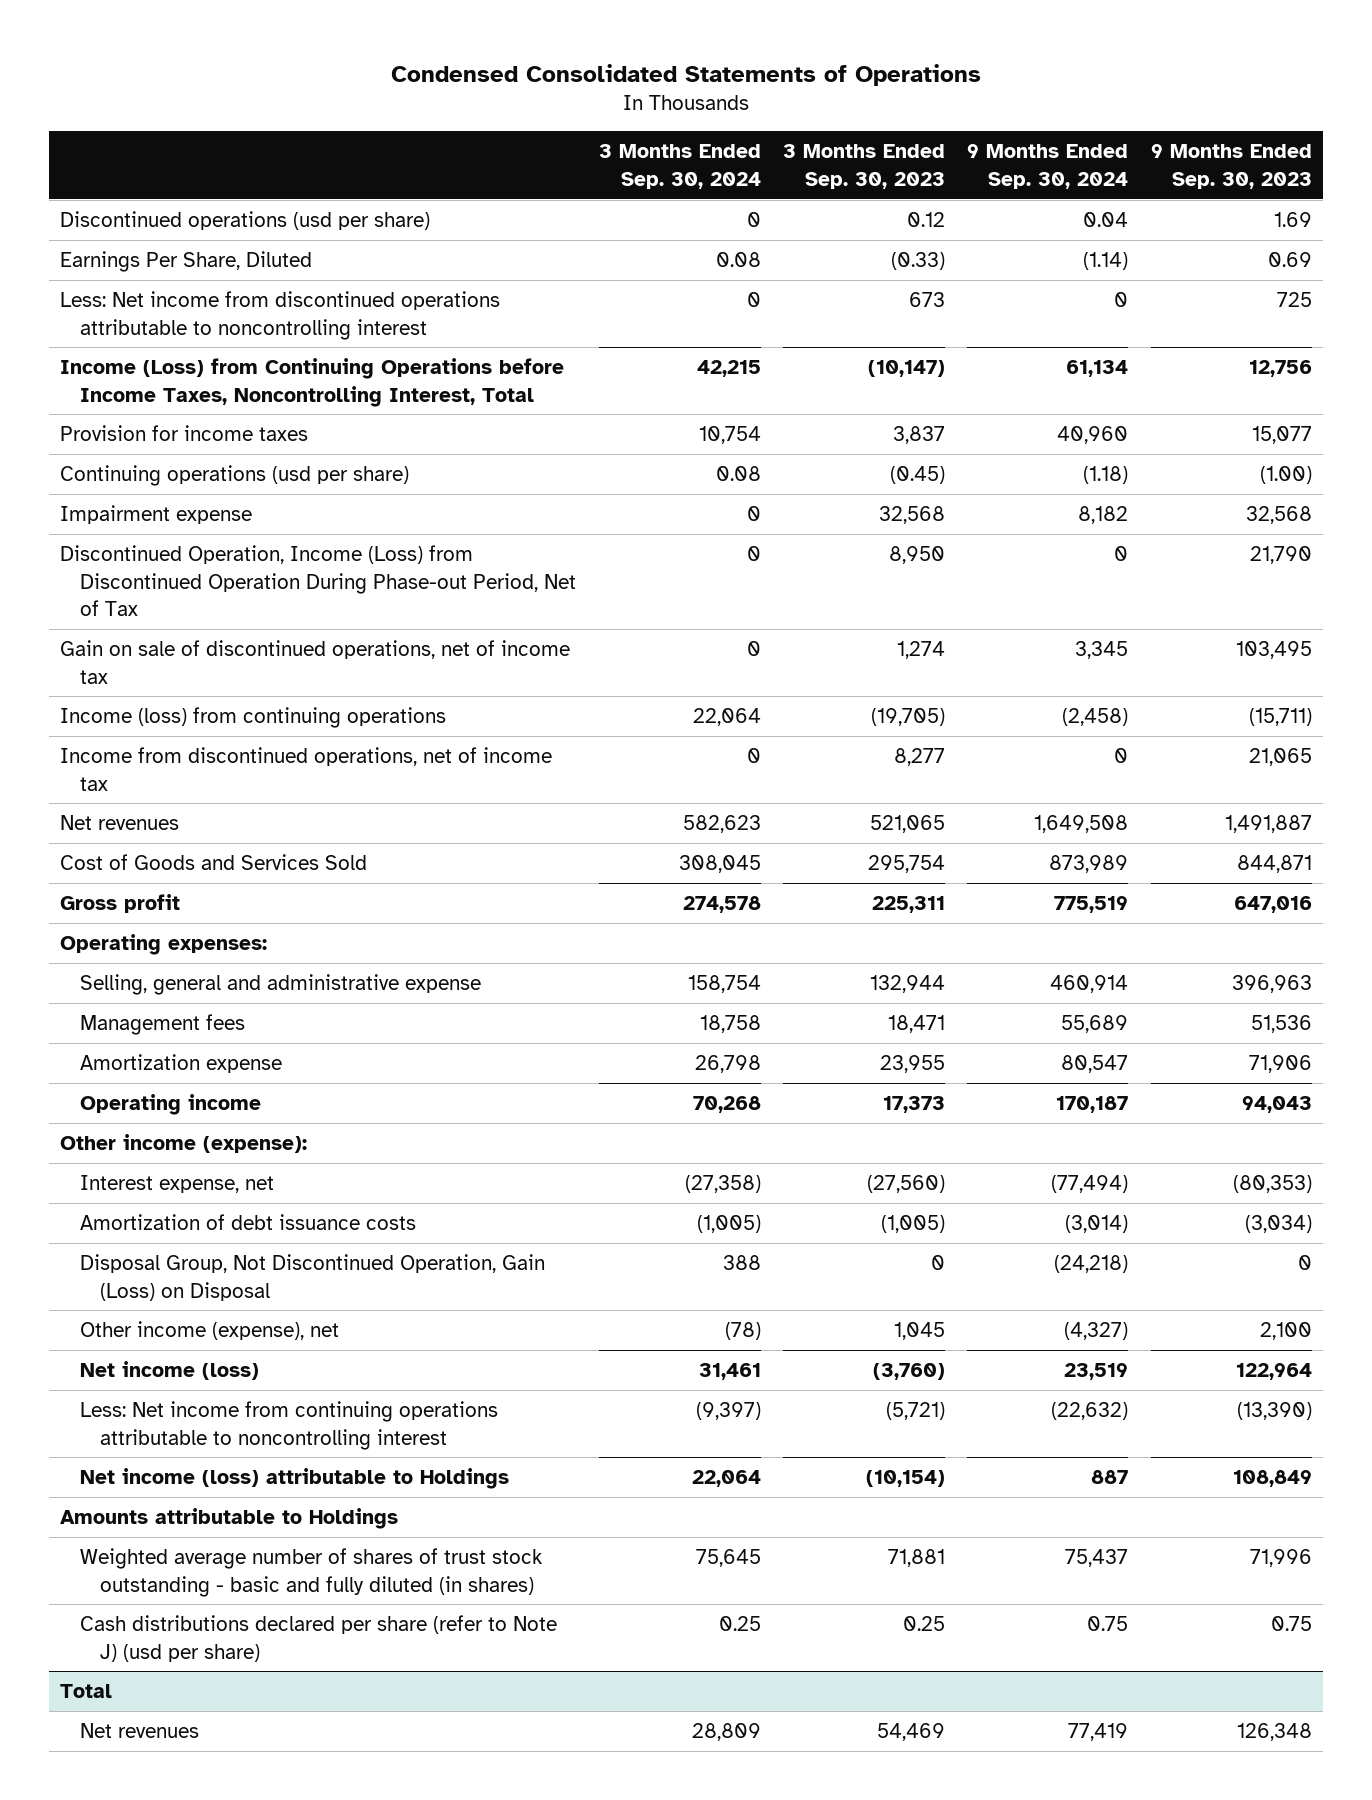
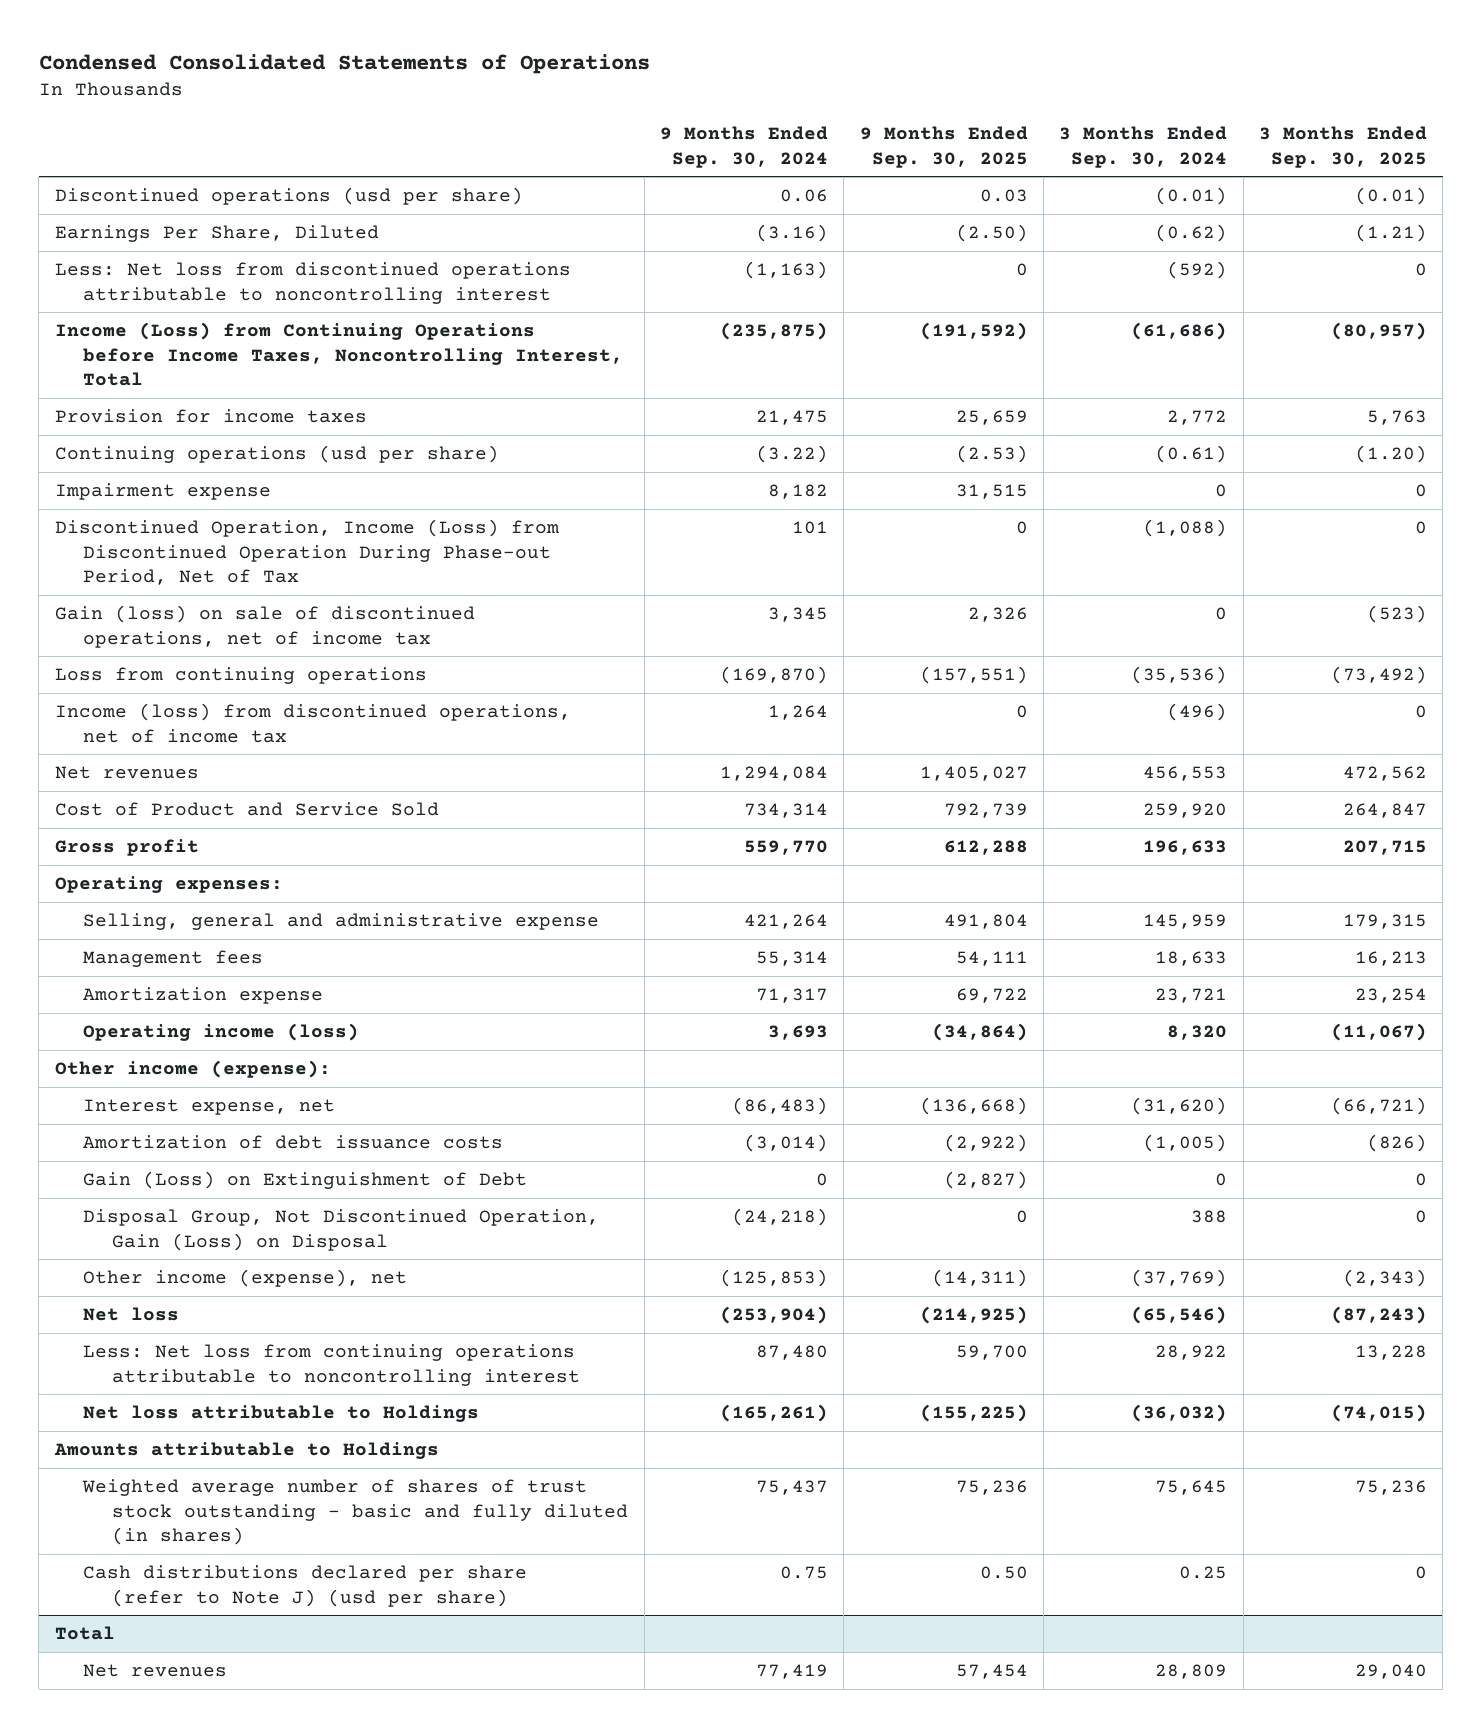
- | 3 Months Ended Sep. 30, 2024 | 3 Months Ended Sep. 30, 2023 | 9 Months Ended Sep. 30, 2024 | 9 Months Ended Sep. 30, 2023
+ | 9 Months Ended Sep. 30, 2024 | 9 Months Ended Sep. 30, 2025 | 3 Months Ended Sep. 30, 2024 | 3 Months Ended Sep. 30, 2025
- Discontinued operations (usd per share) | 0 | 0.12 | 0.04 | 1.69
- Earnings Per Share, Diluted | 0.08 | (0.33) | (1.14) | 0.69
- Less: Net income from discontinued operations attributable to noncontrolling interest | 0 | 673 | 0 | 725
- Income (Loss) from Continuing Operations before Income Taxes, Noncontrolling Interest, Total | 42,215 | (10,147) | 61,134 | 12,756
- Provision for income taxes | 10,754 | 3,837 | 40,960 | 15,077
- Continuing operations (usd per share) | 0.08 | (0.45) | (1.18) | (1.00)
+ Discontinued operations (usd per share) | 0.06 | 0.03 | (0.01) | (0.01)
+ Earnings Per Share, Diluted | (3.16) | (2.50) | (0.62) | (1.21)
+ Less: Net loss from discontinued operations attributable to noncontrolling interest | (1,163) | 0 | (592) | 0
+ Income (Loss) from Continuing Operations before Income Taxes, Noncontrolling Interest, Total | (235,875) | (191,592) | (61,686) | (80,957)
+ Provision for income taxes | 21,475 | 25,659 | 2,772 | 5,763
+ Continuing operations (usd per share) | (3.22) | (2.53) | (0.61) | (1.20)
- Discontinued Operation, Income (Loss) from Discontinued Operation During Phase-out Period, Net of Tax | 0 | 8,950 | 0 | 21,790
- Gain on sale of discontinued operations, net of income tax | 0 | 1,274 | 3,345 | 103,495
- Income (loss) from continuing operations | 22,064 | (19,705) | (2,458) | (15,711)
- Income from discontinued operations, net of income tax | 0 | 8,277 | 0 | 21,065
- Net revenues | 582,623 | 521,065 | 1,649,508 | 1,491,887
- Cost of Goods and Services Sold | 308,045 | 295,754 | 873,989 | 844,871
- Gross profit | 274,578 | 225,311 | 775,519 | 647,016
+ Discontinued Operation, Income (Loss) from Discontinued Operation During Phase-out Period, Net of Tax | 101 | 0 | (1,088) | 0
+ Gain (loss) on sale of discontinued operations, net of income tax | 3,345 | 2,326 | 0 | (523)
+ Loss from continuing operations | (169,870) | (157,551) | (35,536) | (73,492)
+ Income (loss) from discontinued operations, net of income tax | 1,264 | 0 | (496) | 0
+ Net revenues | 1,294,084 | 1,405,027 | 456,553 | 472,562
+ Cost of Product and Service Sold | 734,314 | 792,739 | 259,920 | 264,847
+ Gross profit | 559,770 | 612,288 | 196,633 | 207,715
- Selling, general and administrative expense | 158,754 | 132,944 | 460,914 | 396,963
- Management fees | 18,758 | 18,471 | 55,689 | 51,536
- Amortization expense | 26,798 | 23,955 | 80,547 | 71,906
- Operating income | 70,268 | 17,373 | 170,187 | 94,043
+ Selling, general and administrative expense | 421,264 | 491,804 | 145,959 | 179,315
+ Management fees | 55,314 | 54,111 | 18,633 | 16,213
+ Amortization expense | 71,317 | 69,722 | 23,721 | 23,254
+ Operating income (loss) | 3,693 | (34,864) | 8,320 | (11,067)
- Interest expense, net | (27,358) | (27,560) | (77,494) | (80,353)
+ Interest expense, net | (86,483) | (136,668) | (31,620) | (66,721)
+ Gain (Loss) on Extinguishment of Debt | 0 | (2,827) | 0 | 0
- Other income (expense), net | (78) | 1,045 | (4,327) | 2,100
- Net income (loss) | 31,461 | (3,760) | 23,519 | 122,964
- Less: Net income from continuing operations attributable to noncontrolling interest | (9,397) | (5,721) | (22,632) | (13,390)
- Net income (loss) attributable to Holdings | 22,064 | (10,154) | 887 | 108,849
+ Other income (expense), net | (125,853) | (14,311) | (37,769) | (2,343)
+ Net loss | (253,904) | (214,925) | (65,546) | (87,243)
+ Less: Net loss from continuing operations attributable to noncontrolling interest | 87,480 | 59,700 | 28,922 | 13,228
+ Net loss attributable to Holdings | (165,261) | (155,225) | (36,032) | (74,015)

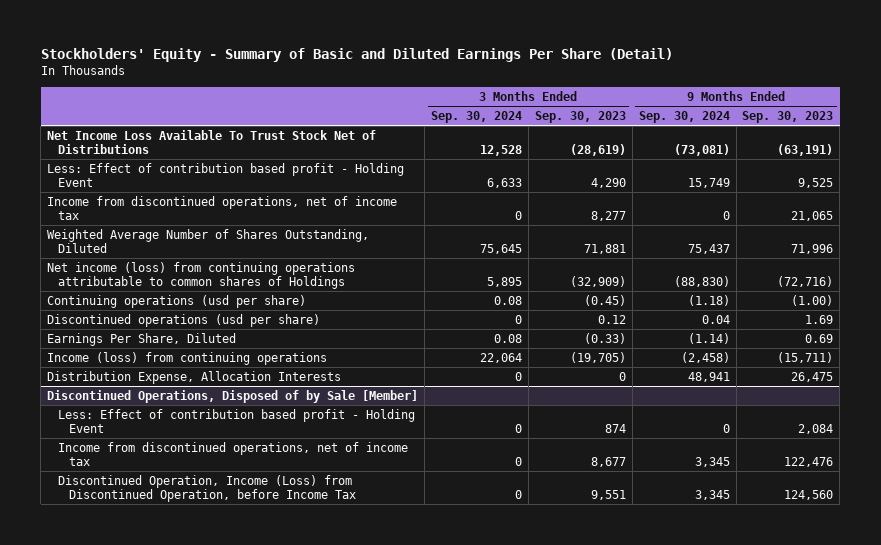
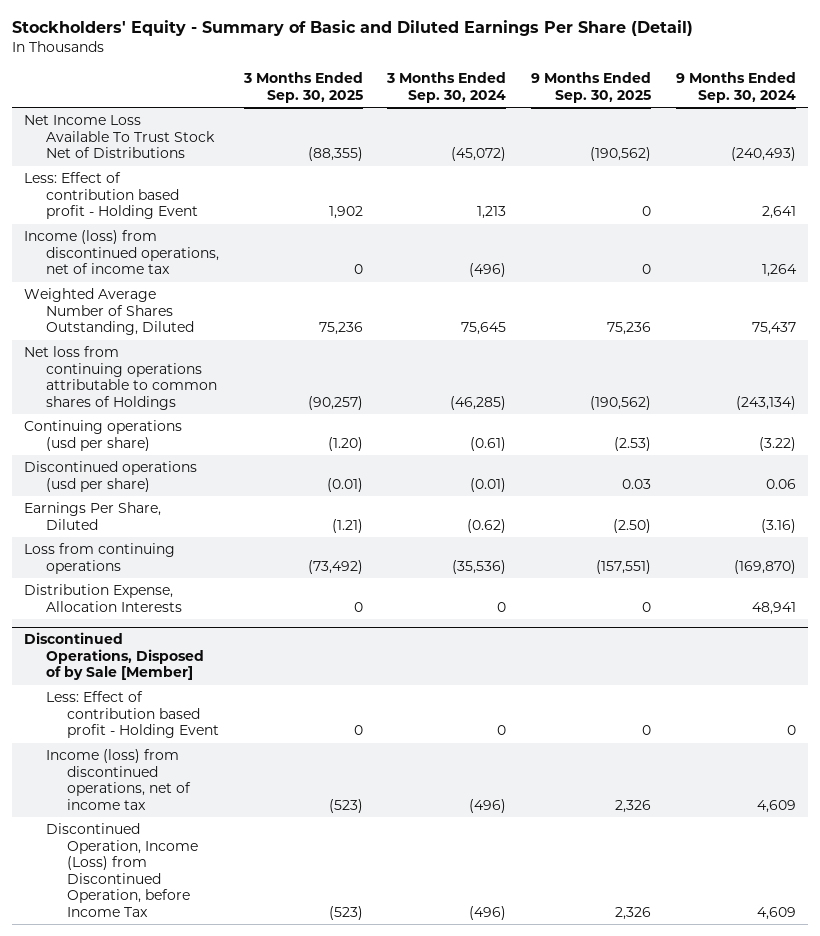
- | 3 Months Ended Sep. 30, 2024 | 3 Months Ended Sep. 30, 2023 | 9 Months Ended Sep. 30, 2024 | 9 Months Ended Sep. 30, 2023
+ | 3 Months Ended Sep. 30, 2025 | 3 Months Ended Sep. 30, 2024 | 9 Months Ended Sep. 30, 2025 | 9 Months Ended Sep. 30, 2024
- Net Income Loss Available To Trust Stock Net of Distributions | 12,528 | (28,619) | (73,081) | (63,191)
- Less: Effect of contribution based profit - Holding Event | 6,633 | 4,290 | 15,749 | 9,525
- Income from discontinued operations, net of income tax | 0 | 8,277 | 0 | 21,065
+ Net Income Loss Available To Trust Stock Net of Distributions | (88,355) | (45,072) | (190,562) | (240,493)
+ Less: Effect of contribution based profit - Holding Event | 1,902 | 1,213 | 0 | 2,641
+ Income (loss) from discontinued operations, net of income tax | 0 | (496) | 0 | 1,264
- Net income (loss) from continuing operations attributable to common shares of Holdings | 5,895 | (32,909) | (88,830) | (72,716)
- Continuing operations (usd per share) | 0.08 | (0.45) | (1.18) | (1.00)
- Discontinued operations (usd per share) | 0 | 0.12 | 0.04 | 1.69
- Earnings Per Share, Diluted | 0.08 | (0.33) | (1.14) | 0.69
- Income (loss) from continuing operations | 22,064 | (19,705) | (2,458) | (15,711)
+ Net loss from continuing operations attributable to common shares of Holdings | (90,257) | (46,285) | (190,562) | (243,134)
+ Continuing operations (usd per share) | (1.20) | (0.61) | (2.53) | (3.22)
+ Discontinued operations (usd per share) | (0.01) | (0.01) | 0.03 | 0.06
+ Earnings Per Share, Diluted | (1.21) | (0.62) | (2.50) | (3.16)
+ Loss from continuing operations | (73,492) | (35,536) | (157,551) | (169,870)
@ Discontinued Operations, Disposed of by Sale [Member]
- Income from discontinued operations, net of income tax | 0 | 8,677 | 3,345 | 122,476
- Discontinued Operation, Income (Loss) from Discontinued Operation, before Income Tax | 0 | 9,551 | 3,345 | 124,560
+ Income (loss) from discontinued operations, net of income tax | (523) | (496) | 2,326 | 4,609
+ Discontinued Operation, Income (Loss) from Discontinued Operation, before Income Tax | (523) | (496) | 2,326 | 4,609

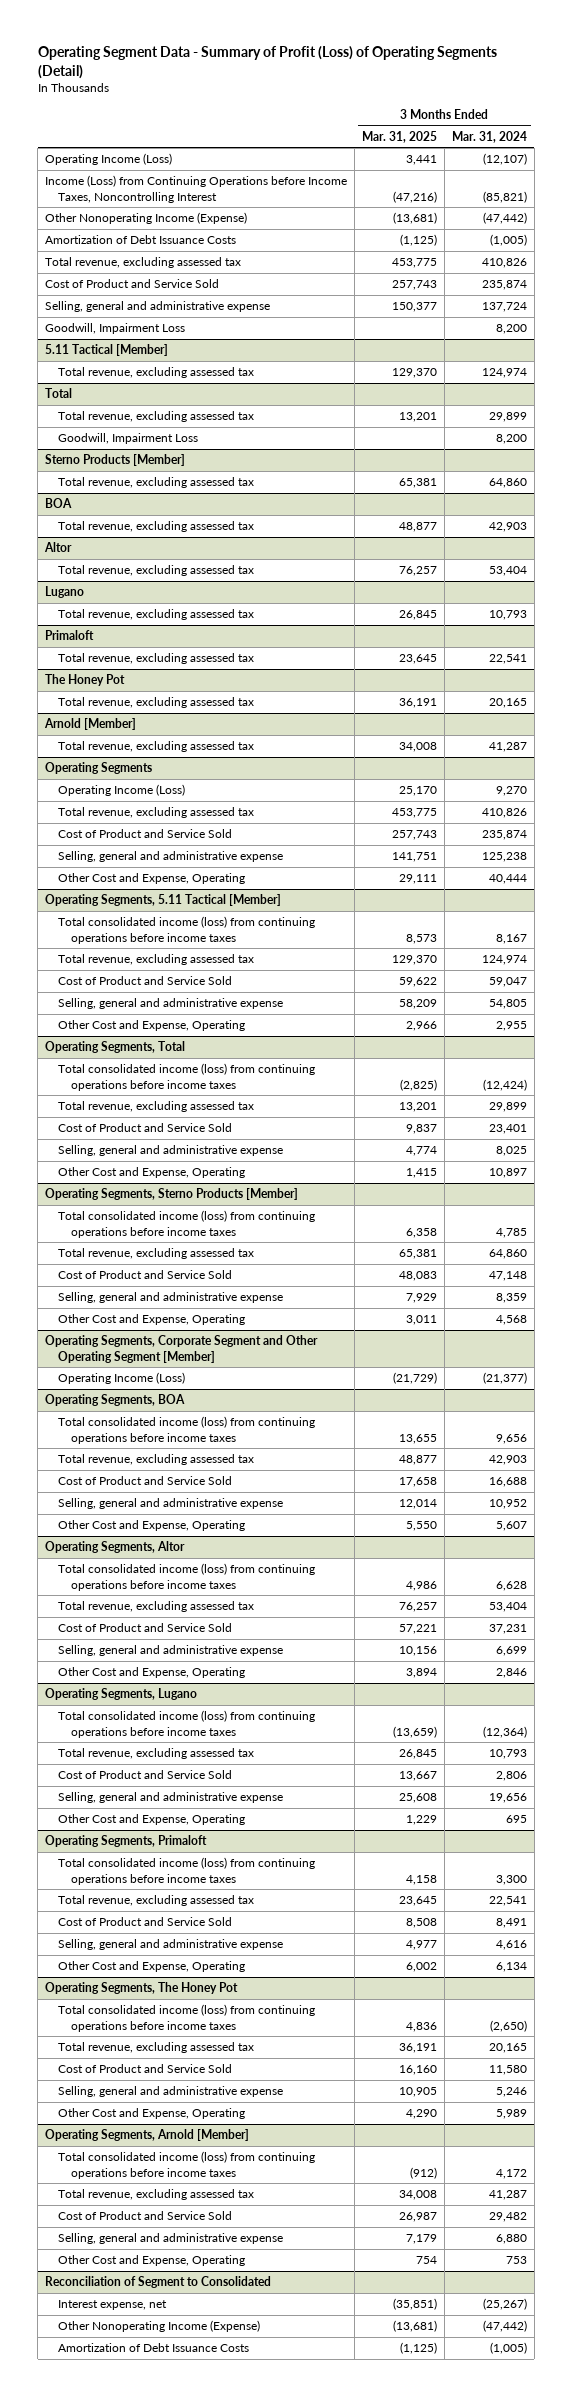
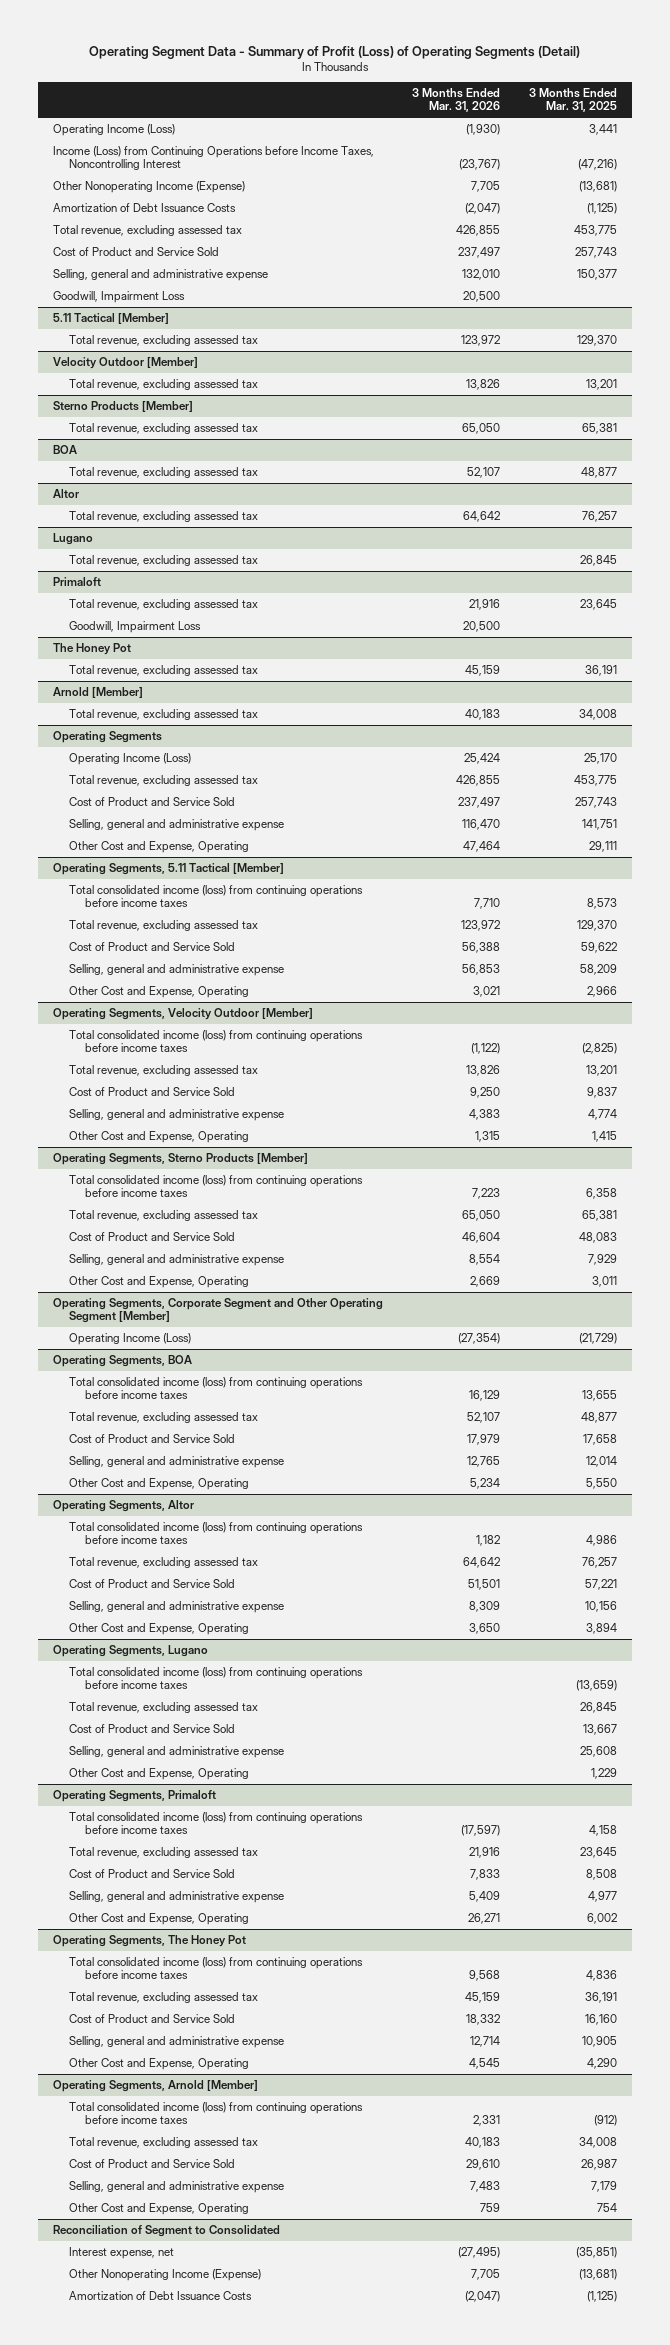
- | 3 Months Ended Mar. 31, 2025 | 3 Months Ended Mar. 31, 2024
+ | 3 Months Ended Mar. 31, 2026 | 3 Months Ended Mar. 31, 2025
- Total
+ Velocity Outdoor [Member]
- Goodwill, Impairment Loss | | 8,200
@ Primaloft
+ Goodwill, Impairment Loss | 20,500 |
- Operating Segments, Total
+ Operating Segments, Velocity Outdoor [Member]

